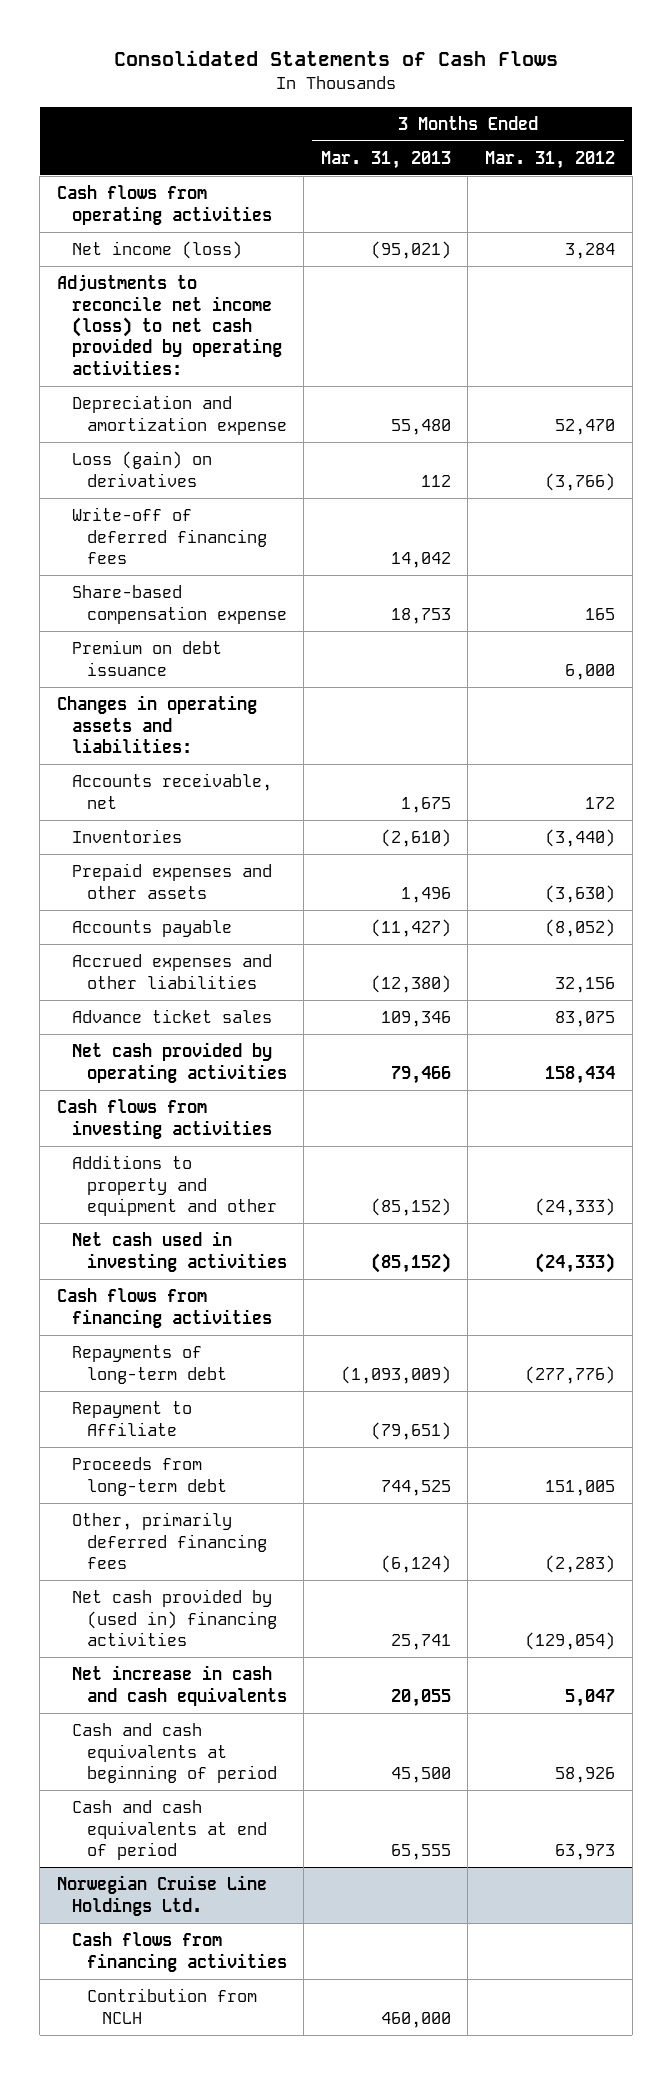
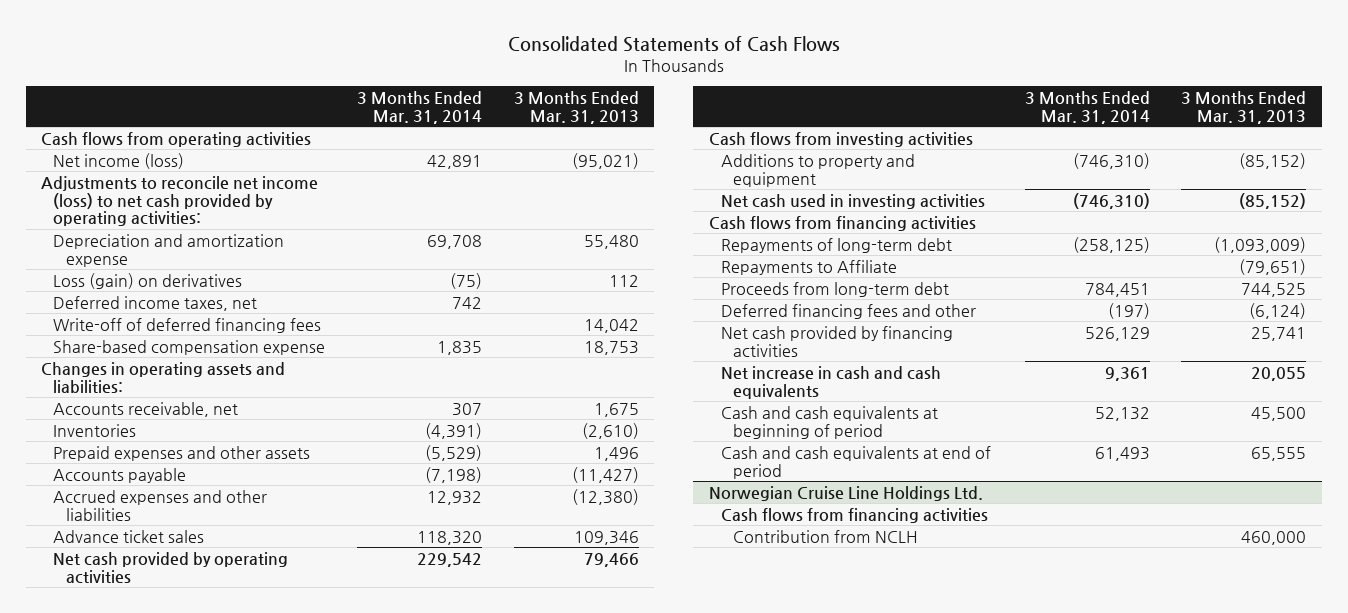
- | 3 Months Ended Mar. 31, 2013 | 3 Months Ended Mar. 31, 2012
+ | 3 Months Ended Mar. 31, 2014 | 3 Months Ended Mar. 31, 2013
+ Deferred income taxes, net | 742 |
- Premium on debt issuance | | 6,000
- Additions to property and equipment and other | (85,152) | (24,333)
+ Additions to property and equipment | (746,310) | (85,152)
- Repayment to Affiliate | (79,651) |
+ Repayments to Affiliate | | (79,651)
- Other, primarily deferred financing fees | (6,124) | (2,283)
- Net cash provided by (used in) financing activities | 25,741 | (129,054)
+ Deferred financing fees and other | (197) | (6,124)
+ Net cash provided by financing activities | 526,129 | 25,741

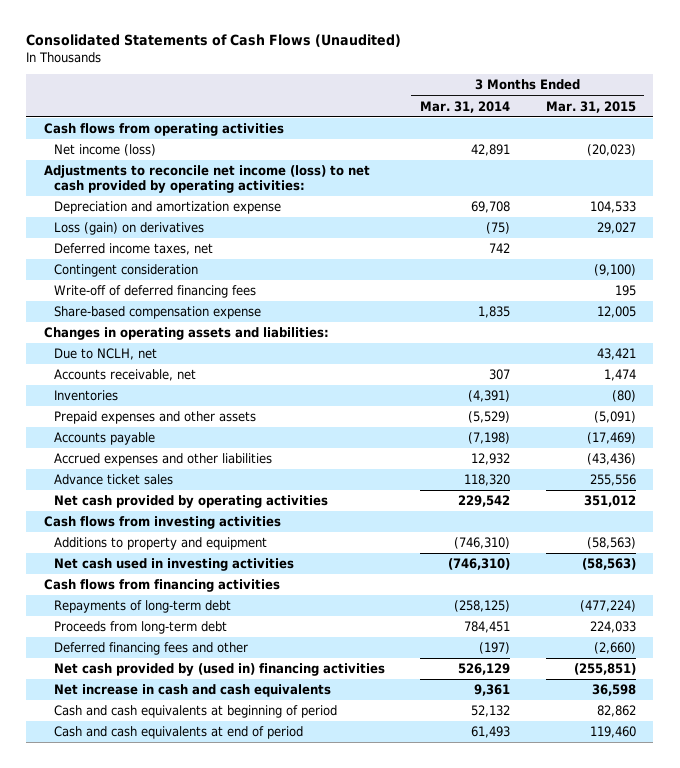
- Consolidated Statements of Cash Flows
+ Consolidated Statements of Cash Flows (Unaudited)
- | 3 Months Ended Mar. 31, 2014 | 3 Months Ended Mar. 31, 2013
+ | 3 Months Ended Mar. 31, 2014 | 3 Months Ended Mar. 31, 2015
+ Contingent consideration | | (9,100)
+ Due to NCLH, net | | 43,421
- Repayments to Affiliate | | (79,651)
- Net cash provided by financing activities | 526,129 | 25,741
+ Net cash provided by (used in) financing activities | 526,129 | (255,851)
- Norwegian Cruise Line Holdings Ltd.
- Cash flows from financing activities
- Contribution from NCLH | | 460,000

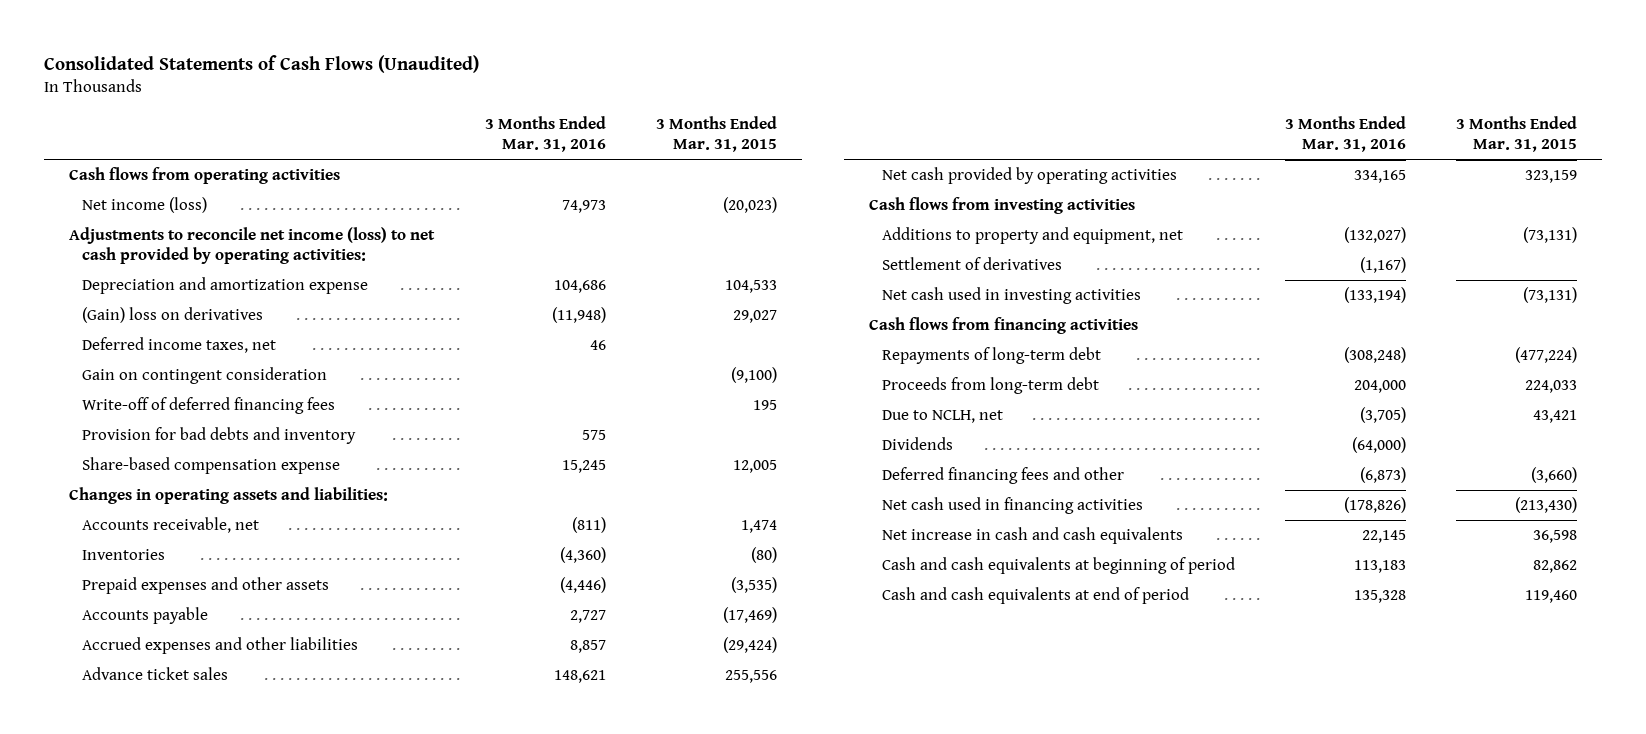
- | 3 Months Ended Mar. 31, 2014 | 3 Months Ended Mar. 31, 2015
+ | 3 Months Ended Mar. 31, 2016 | 3 Months Ended Mar. 31, 2015
- Loss (gain) on derivatives | (75) | 29,027
+ (Gain) loss on derivatives | (11,948) | 29,027
- Contingent consideration | | (9,100)
+ Gain on contingent consideration | | (9,100)
+ Provision for bad debts and inventory | 575 |
- Prepaid expenses and other assets | (5,529) | (5,091)
+ Prepaid expenses and other assets | (4,446) | (3,535)
- Accrued expenses and other liabilities | 12,932 | (43,436)
+ Accrued expenses and other liabilities | 8,857 | (29,424)
- Net cash provided by operating activities | 229,542 | 351,012
+ Net cash provided by operating activities | 334,165 | 323,159
- Additions to property and equipment | (746,310) | (58,563)
- Net cash used in investing activities | (746,310) | (58,563)
+ Additions to property and equipment, net | (132,027) | (73,131)
+ Settlement of derivatives | (1,167) |
+ Net cash used in investing activities | (133,194) | (73,131)
- Deferred financing fees and other | (197) | (2,660)
- Net cash provided by (used in) financing activities | 526,129 | (255,851)
moved down: Due to NCLH, net | (3,705) | 43,421
+ Dividends | (64,000) |
+ Deferred financing fees and other | (6,873) | (3,660)
+ Net cash used in financing activities | (178,826) | (213,430)

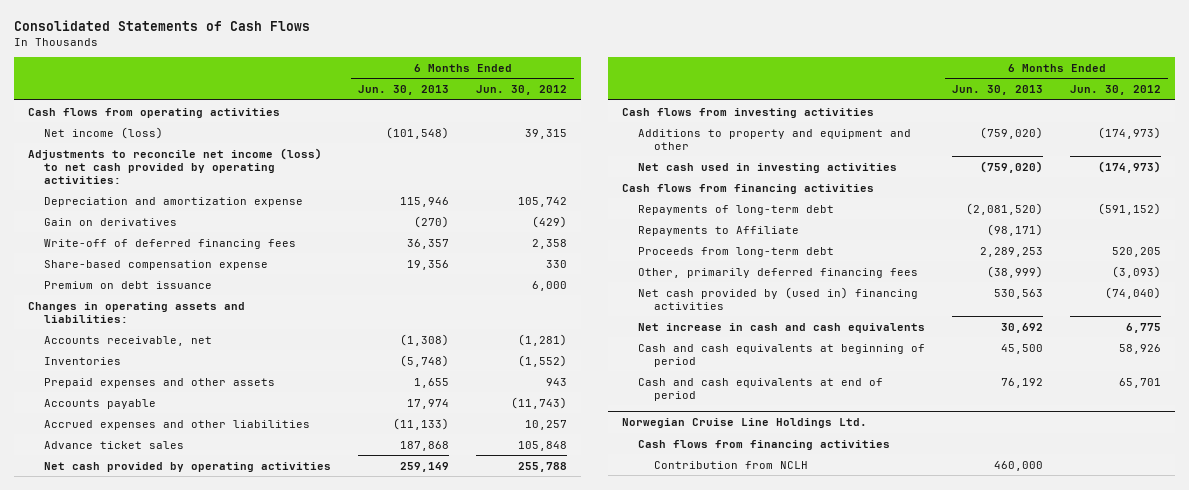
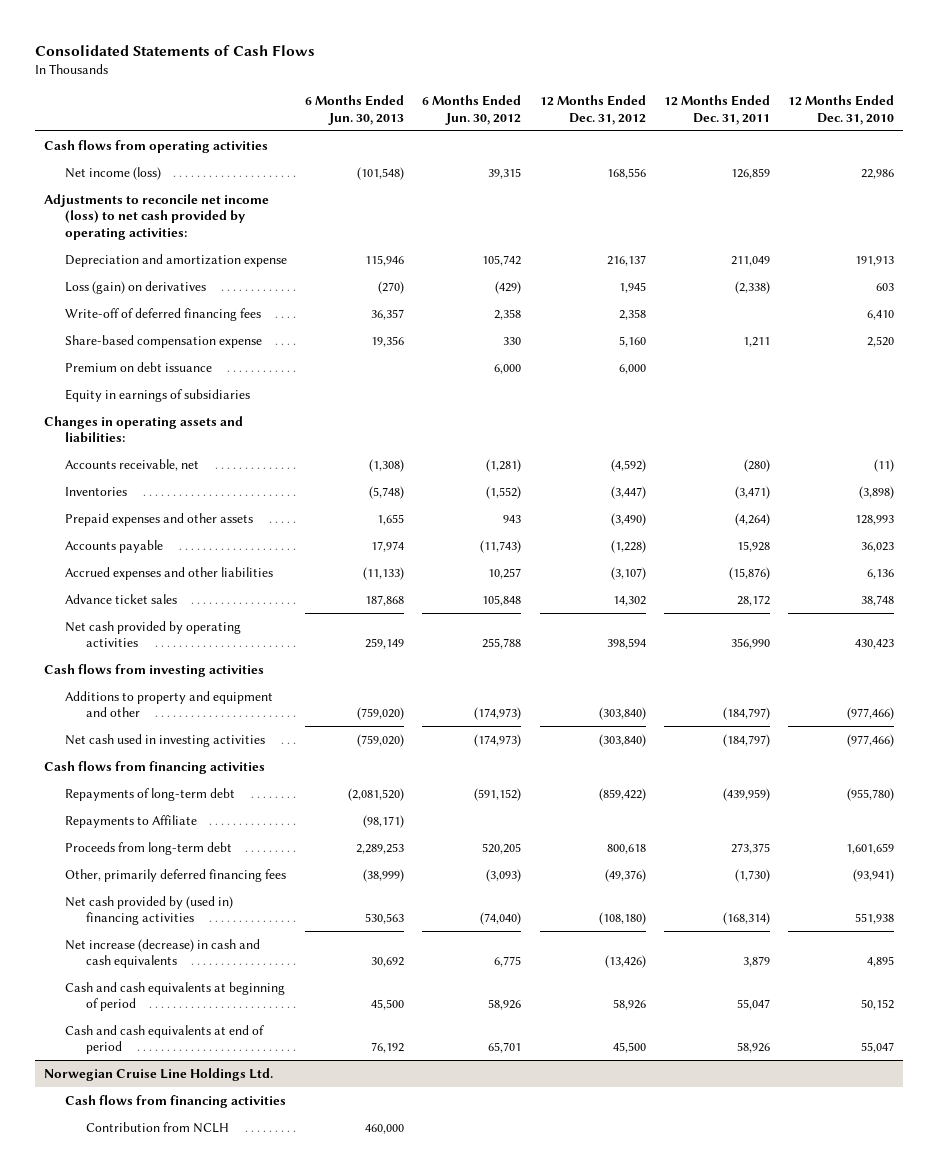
- | 6 Months Ended Jun. 30, 2013 | 6 Months Ended Jun. 30, 2012
+ | 6 Months Ended Jun. 30, 2013 | 6 Months Ended Jun. 30, 2012 | 12 Months Ended Dec. 31, 2012 | 12 Months Ended Dec. 31, 2011 | 12 Months Ended Dec. 31, 2010
- Gain on derivatives | (270) | (429)
+ Loss (gain) on derivatives | (270) | (429) | 1,945 | (2,338) | 603
+ Equity in earnings of subsidiaries
- Net increase in cash and cash equivalents | 30,692 | 6,775
+ Net increase (decrease) in cash and cash equivalents | 30,692 | 6,775 | (13,426) | 3,879 | 4,895

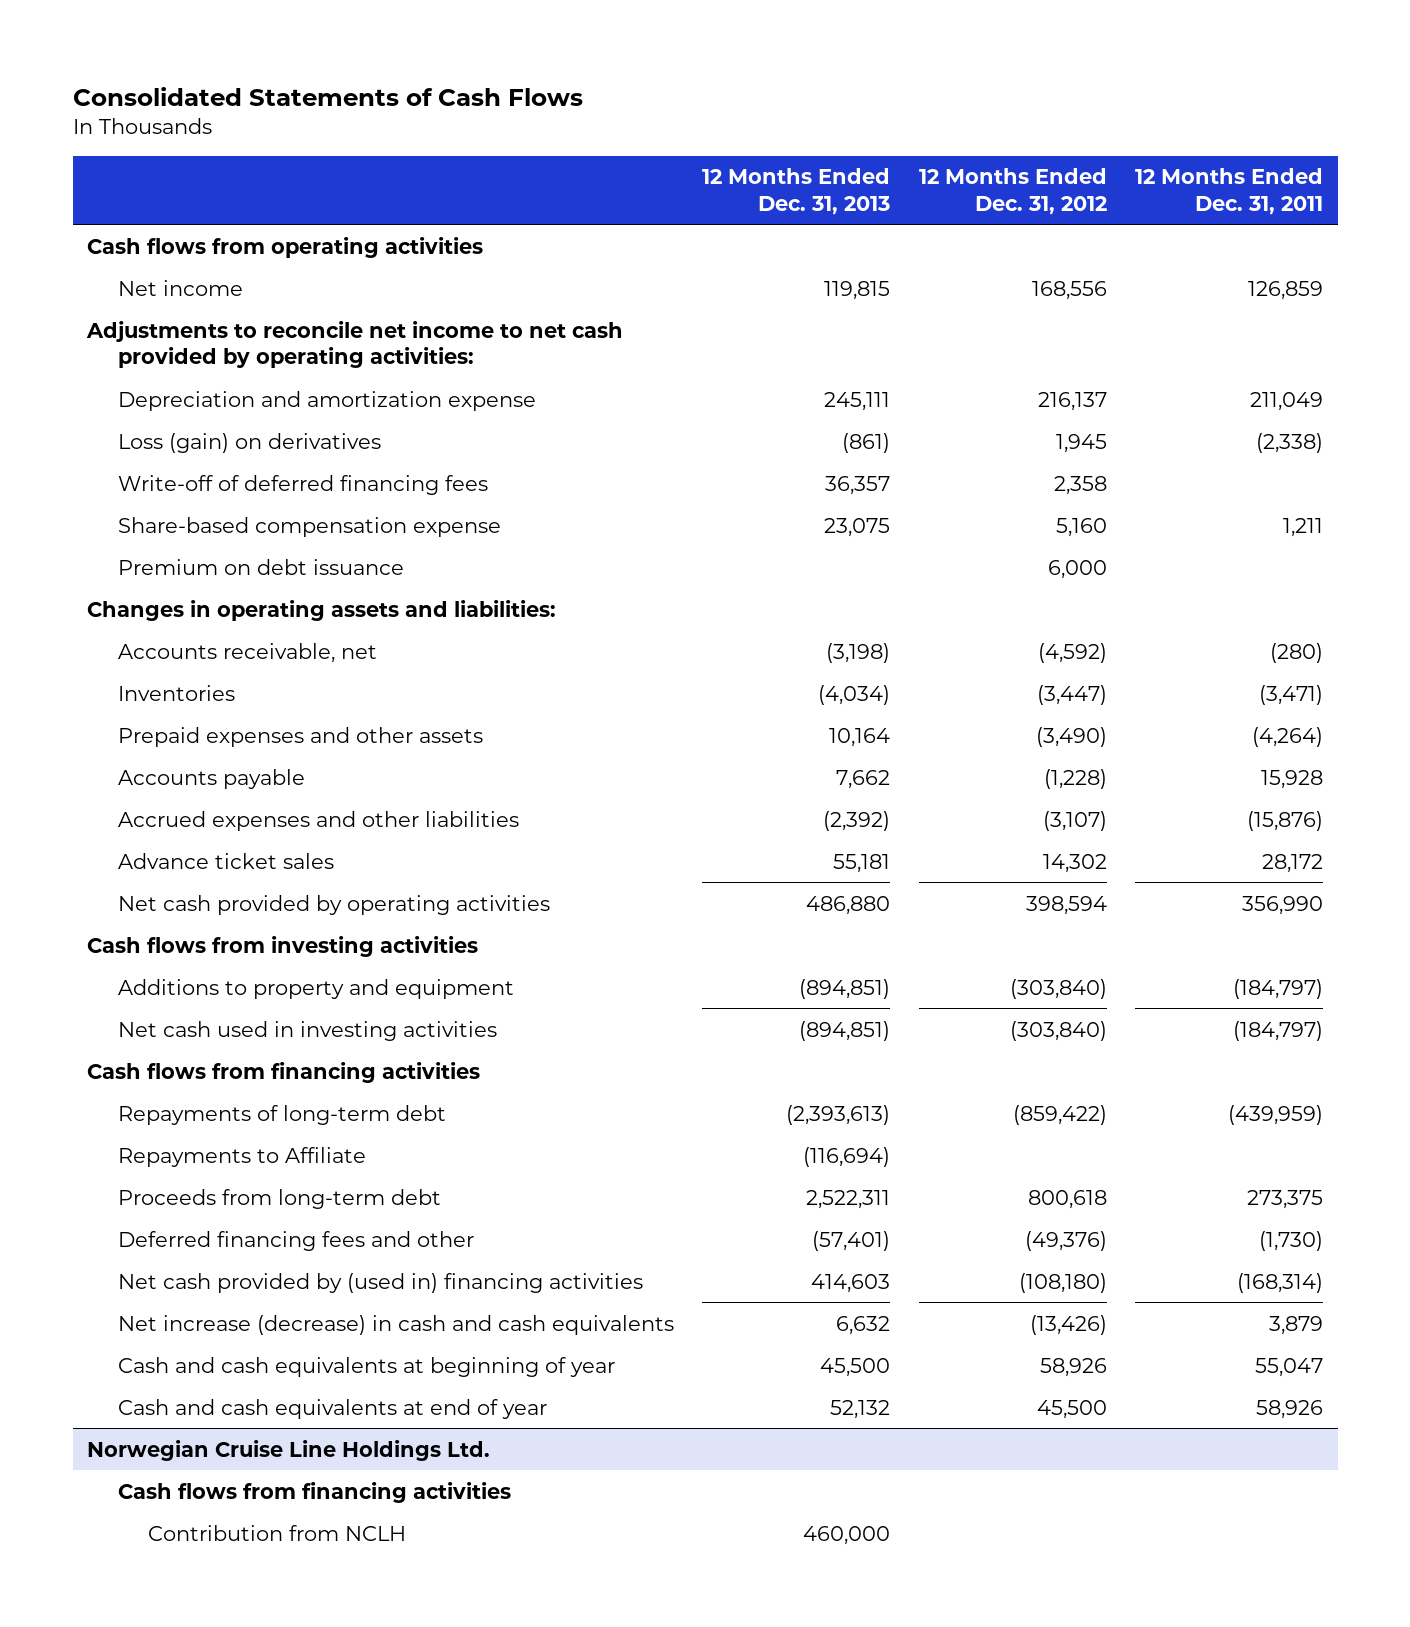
- | 6 Months Ended Jun. 30, 2013 | 6 Months Ended Jun. 30, 2012 | 12 Months Ended Dec. 31, 2012 | 12 Months Ended Dec. 31, 2011 | 12 Months Ended Dec. 31, 2010
+ | 12 Months Ended Dec. 31, 2013 | 12 Months Ended Dec. 31, 2012 | 12 Months Ended Dec. 31, 2011
- Net income (loss) | (101,548) | 39,315 | 168,556 | 126,859 | 22,986
- Adjustments to reconcile net income (loss) to net cash provided by operating activities:
+ Net income | 119,815 | 168,556 | 126,859
+ Adjustments to reconcile net income to net cash provided by operating activities:
- Equity in earnings of subsidiaries
- Additions to property and equipment and other | (759,020) | (174,973) | (303,840) | (184,797) | (977,466)
+ Additions to property and equipment | (894,851) | (303,840) | (184,797)
- Other, primarily deferred financing fees | (38,999) | (3,093) | (49,376) | (1,730) | (93,941)
+ Deferred financing fees and other | (57,401) | (49,376) | (1,730)
- Cash and cash equivalents at beginning of period | 45,500 | 58,926 | 58,926 | 55,047 | 50,152
- Cash and cash equivalents at end of period | 76,192 | 65,701 | 45,500 | 58,926 | 55,047
+ Cash and cash equivalents at beginning of year | 45,500 | 58,926 | 55,047
+ Cash and cash equivalents at end of year | 52,132 | 45,500 | 58,926

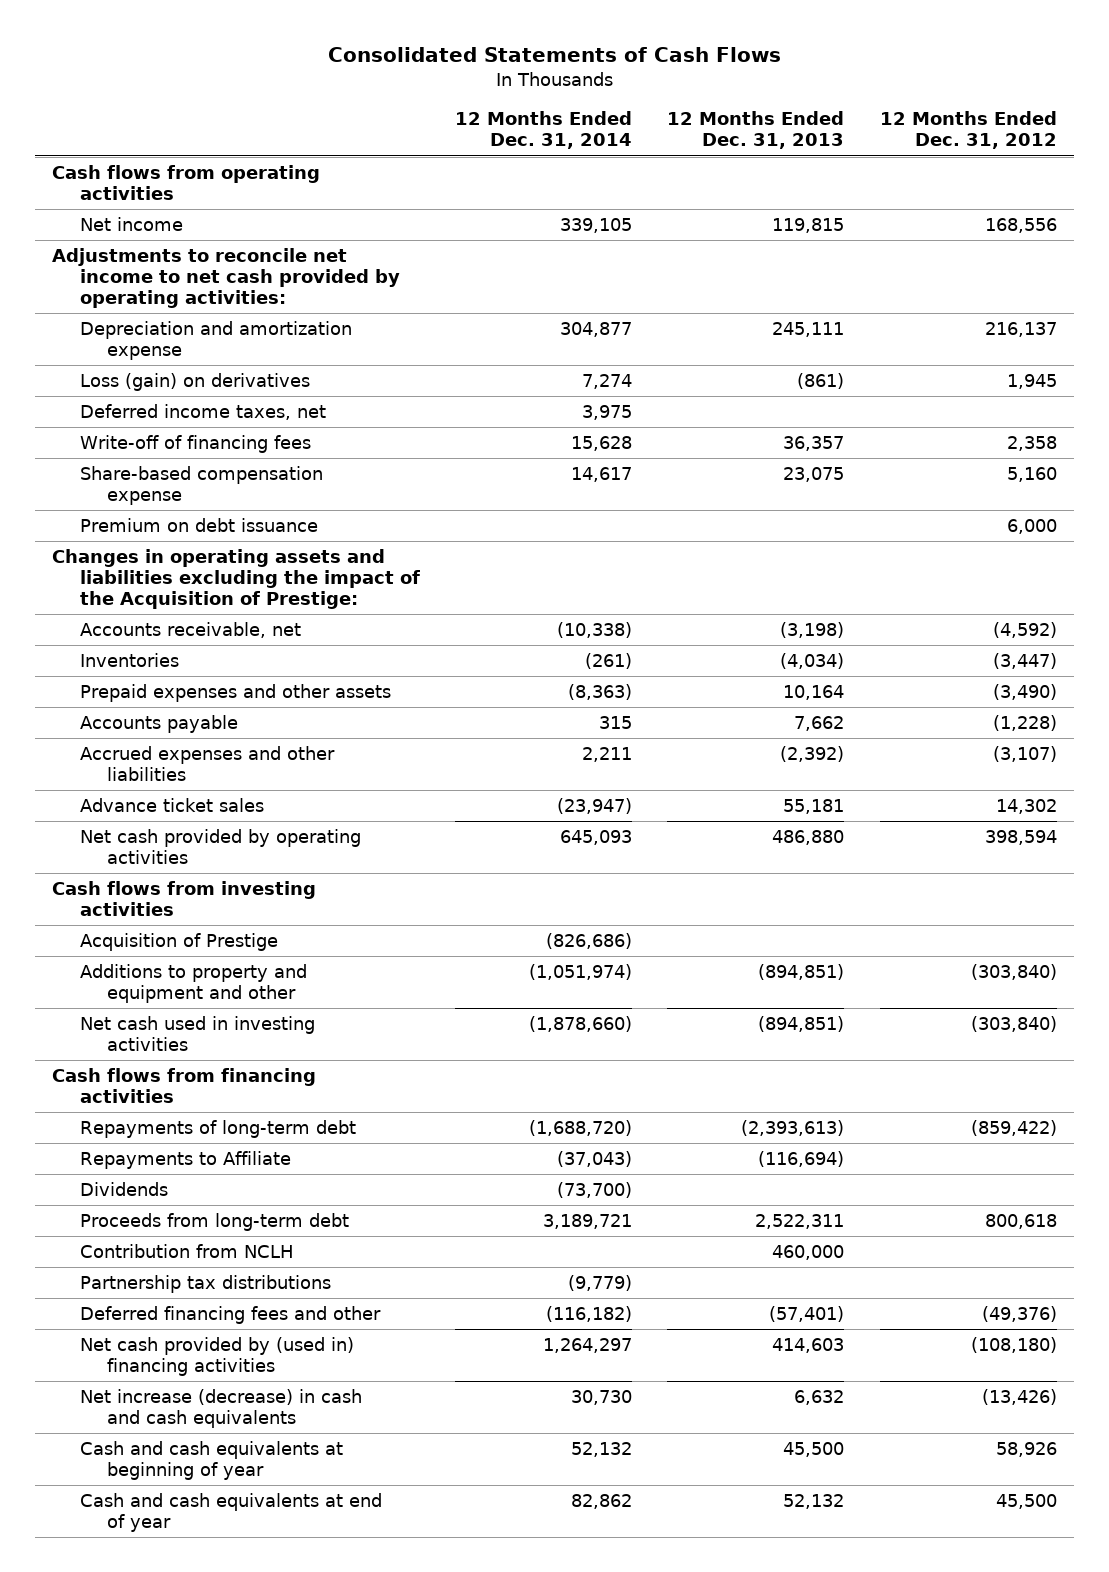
- | 12 Months Ended Dec. 31, 2013 | 12 Months Ended Dec. 31, 2012 | 12 Months Ended Dec. 31, 2011
+ | 12 Months Ended Dec. 31, 2014 | 12 Months Ended Dec. 31, 2013 | 12 Months Ended Dec. 31, 2012
- Write-off of deferred financing fees | 36,357 | 2,358 |
+ Deferred income taxes, net | 3,975 | |
+ Write-off of financing fees | 15,628 | 36,357 | 2,358
- Changes in operating assets and liabilities:
+ Changes in operating assets and liabilities excluding the impact of the Acquisition of Prestige:
- Additions to property and equipment | (894,851) | (303,840) | (184,797)
+ Acquisition of Prestige | (826,686) | |
+ Additions to property and equipment and other | (1,051,974) | (894,851) | (303,840)
+ Dividends | (73,700) | |
+ Contribution from NCLH | | 460,000 |
+ Partnership tax distributions | (9,779) | |
- Norwegian Cruise Line Holdings Ltd.
- Cash flows from financing activities
- Contribution from NCLH | 460,000 | |

